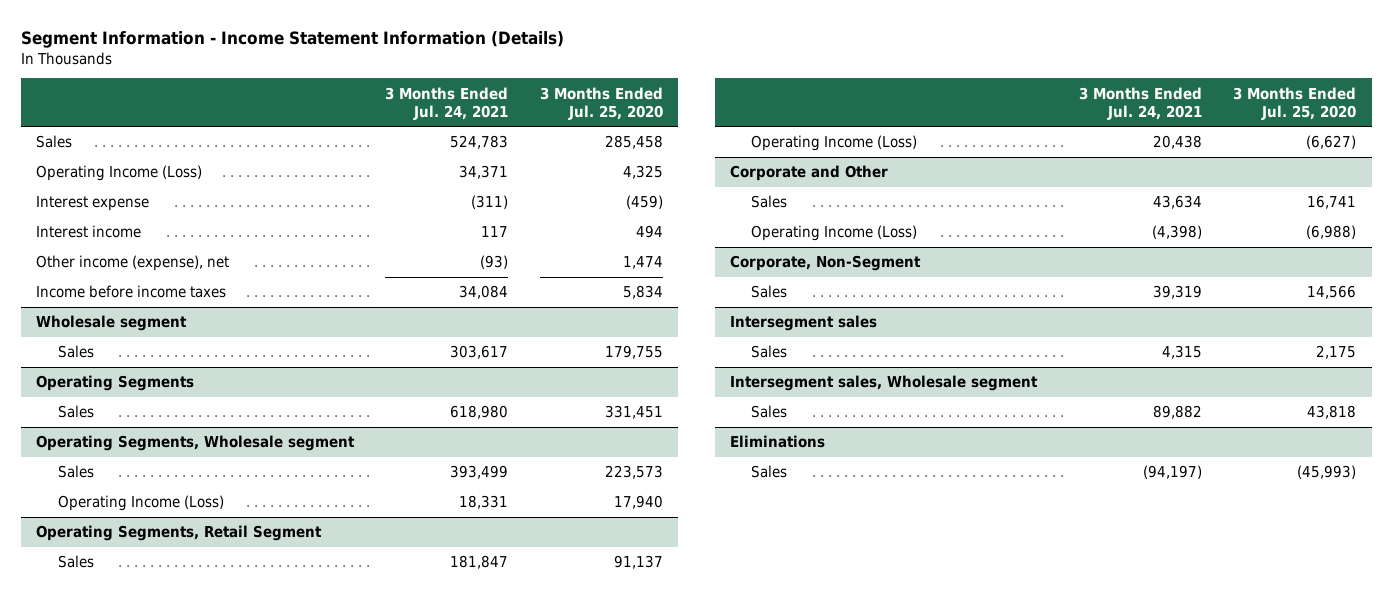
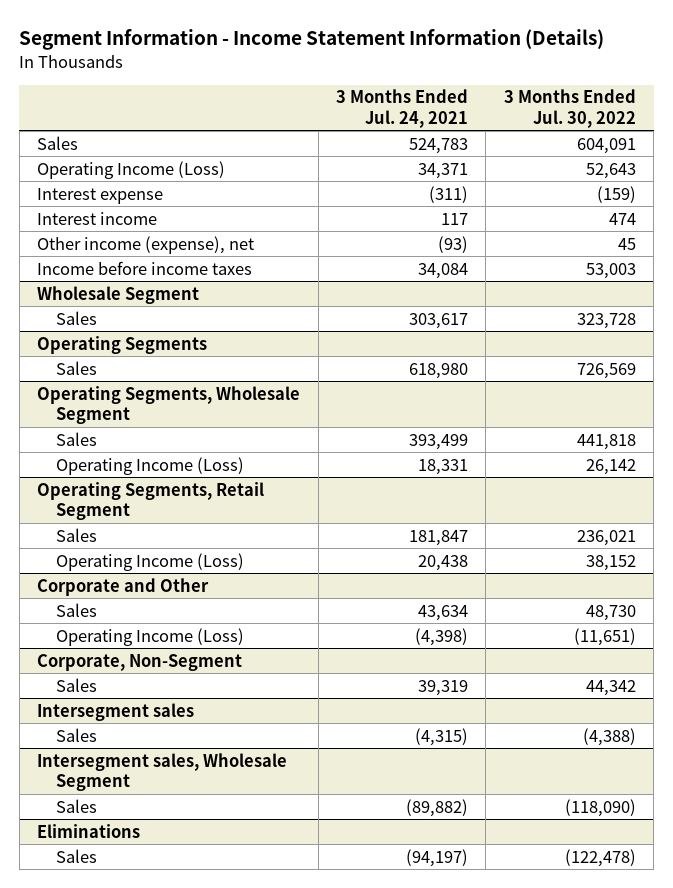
- | 3 Months Ended Jul. 24, 2021 | 3 Months Ended Jul. 25, 2020
+ | 3 Months Ended Jul. 24, 2021 | 3 Months Ended Jul. 30, 2022
- Wholesale segment
+ Wholesale Segment
- Operating Segments, Wholesale segment
+ Operating Segments, Wholesale Segment
@ Intersegment sales
- Sales | 4,315 | 2,175
- Intersegment sales, Wholesale segment
- Sales | 89,882 | 43,818
@ Intersegment sales
+ Sales | (4,315) | (4,388)
+ Intersegment sales, Wholesale Segment
+ Sales | (89,882) | (118,090)

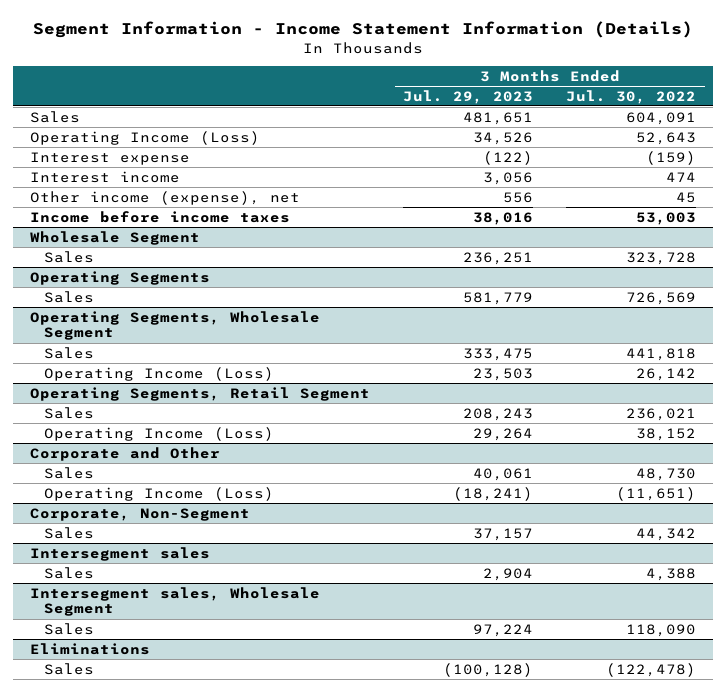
- | 3 Months Ended Jul. 24, 2021 | 3 Months Ended Jul. 30, 2022
+ | 3 Months Ended Jul. 29, 2023 | 3 Months Ended Jul. 30, 2022
@ Intersegment sales
- Sales | (4,315) | (4,388)
+ Sales | 2,904 | 4,388
@ Intersegment sales, Wholesale Segment
- Sales | (89,882) | (118,090)
+ Sales | 97,224 | 118,090

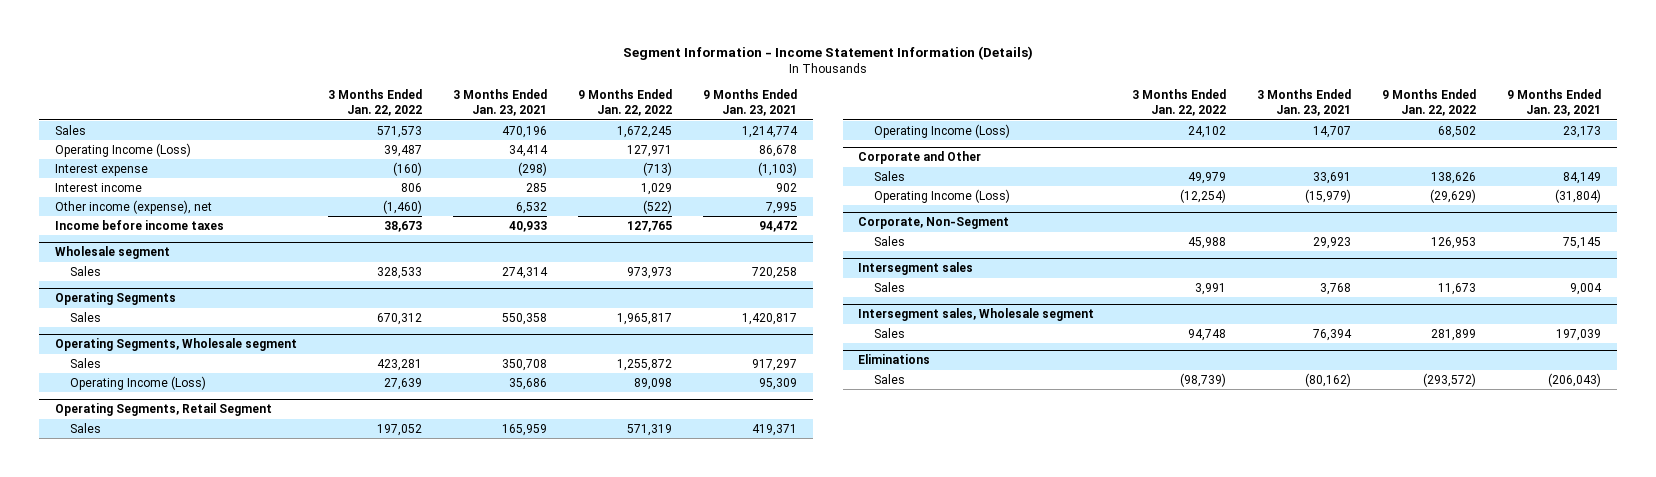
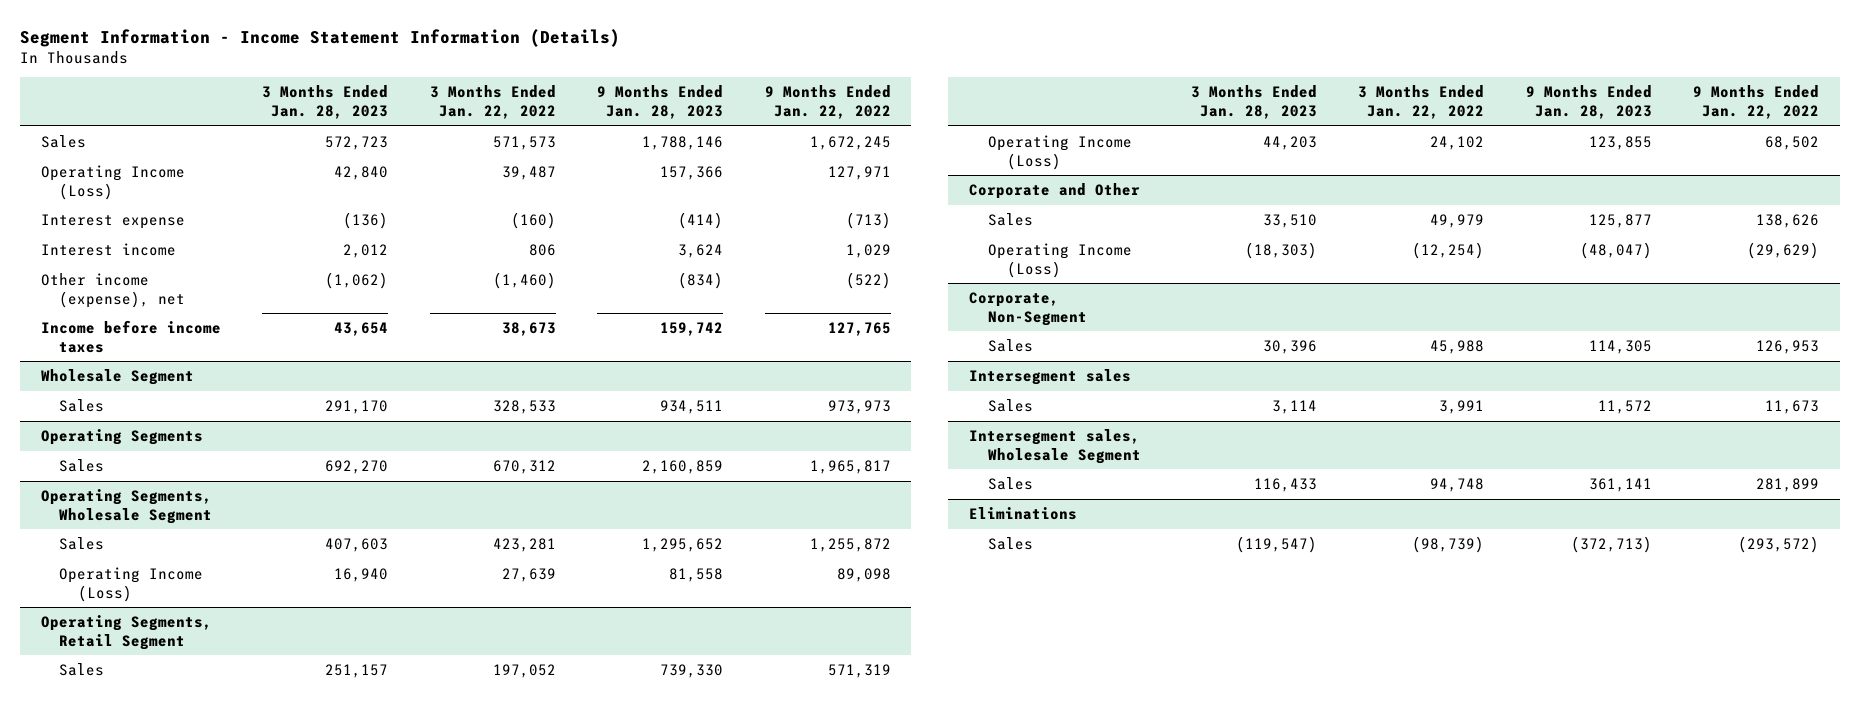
- | 3 Months Ended Jan. 22, 2022 | 3 Months Ended Jan. 23, 2021 | 9 Months Ended Jan. 22, 2022 | 9 Months Ended Jan. 23, 2021
+ | 3 Months Ended Jan. 28, 2023 | 3 Months Ended Jan. 22, 2022 | 9 Months Ended Jan. 28, 2023 | 9 Months Ended Jan. 22, 2022
- Wholesale segment
+ Wholesale Segment
- Operating Segments, Wholesale segment
+ Operating Segments, Wholesale Segment
- Intersegment sales, Wholesale segment
+ Intersegment sales, Wholesale Segment

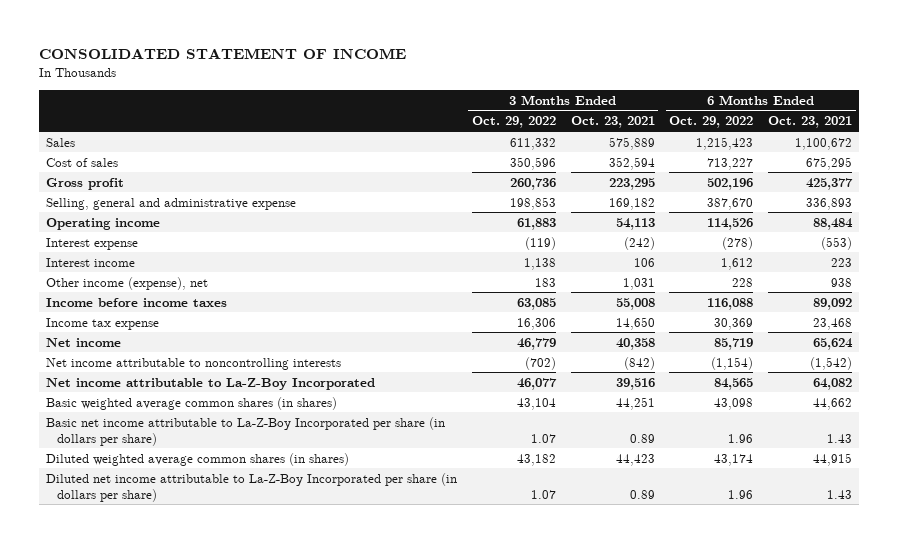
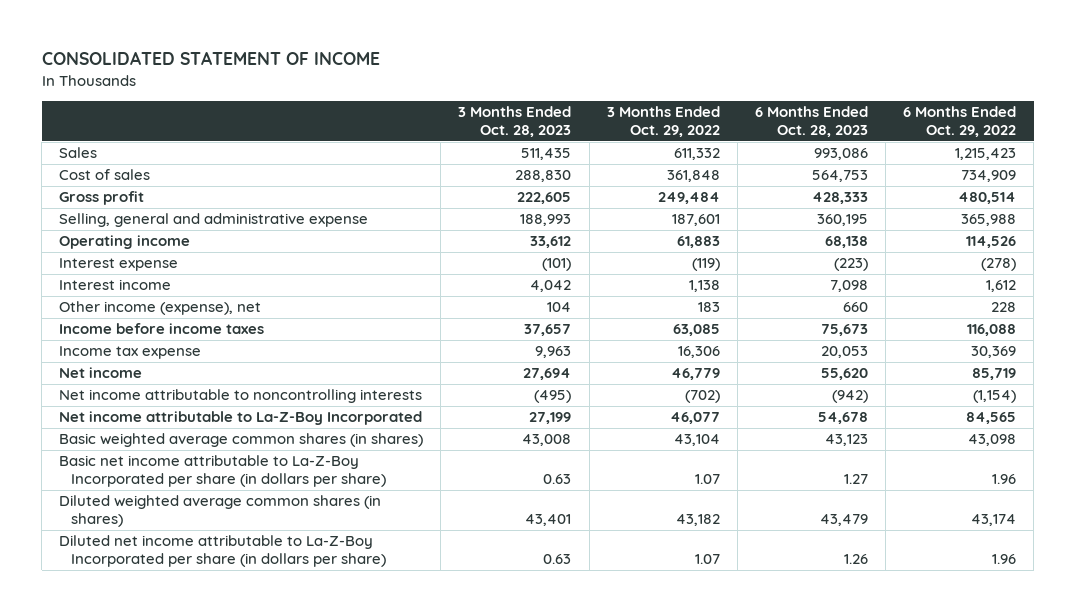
- | 3 Months Ended Oct. 29, 2022 | 3 Months Ended Oct. 23, 2021 | 6 Months Ended Oct. 29, 2022 | 6 Months Ended Oct. 23, 2021
+ | 3 Months Ended Oct. 28, 2023 | 3 Months Ended Oct. 29, 2022 | 6 Months Ended Oct. 28, 2023 | 6 Months Ended Oct. 29, 2022
- Cost of sales | 350,596 | 352,594 | 713,227 | 675,295
- Gross profit | 260,736 | 223,295 | 502,196 | 425,377
- Selling, general and administrative expense | 198,853 | 169,182 | 387,670 | 336,893
+ Cost of sales | 288,830 | 361,848 | 564,753 | 734,909
+ Gross profit | 222,605 | 249,484 | 428,333 | 480,514
+ Selling, general and administrative expense | 188,993 | 187,601 | 360,195 | 365,988

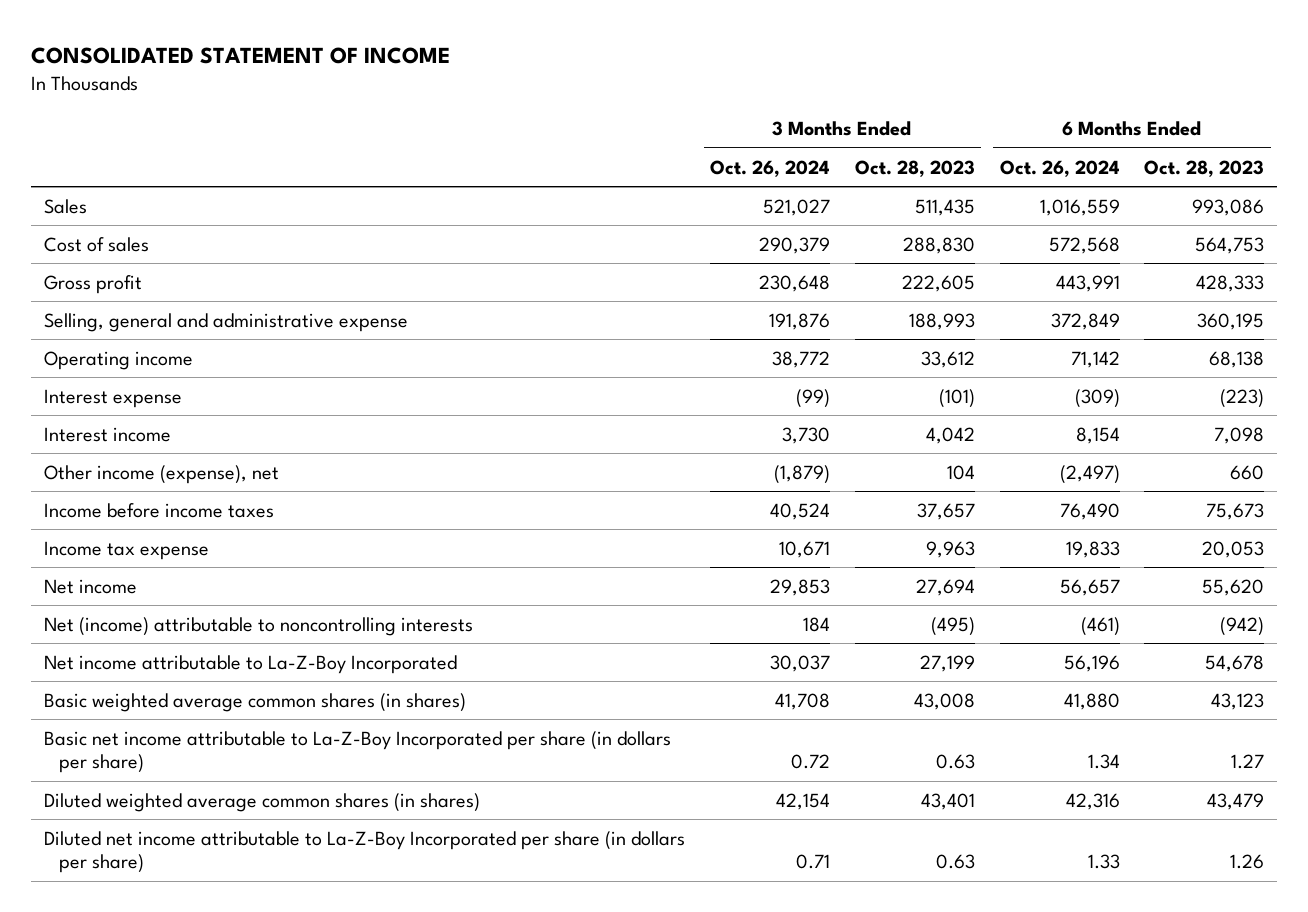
- | 3 Months Ended Oct. 28, 2023 | 3 Months Ended Oct. 29, 2022 | 6 Months Ended Oct. 28, 2023 | 6 Months Ended Oct. 29, 2022
+ | 3 Months Ended Oct. 26, 2024 | 3 Months Ended Oct. 28, 2023 | 6 Months Ended Oct. 26, 2024 | 6 Months Ended Oct. 28, 2023
- Net income attributable to noncontrolling interests | (495) | (702) | (942) | (1,154)
+ Net (income) attributable to noncontrolling interests | 184 | (495) | (461) | (942)

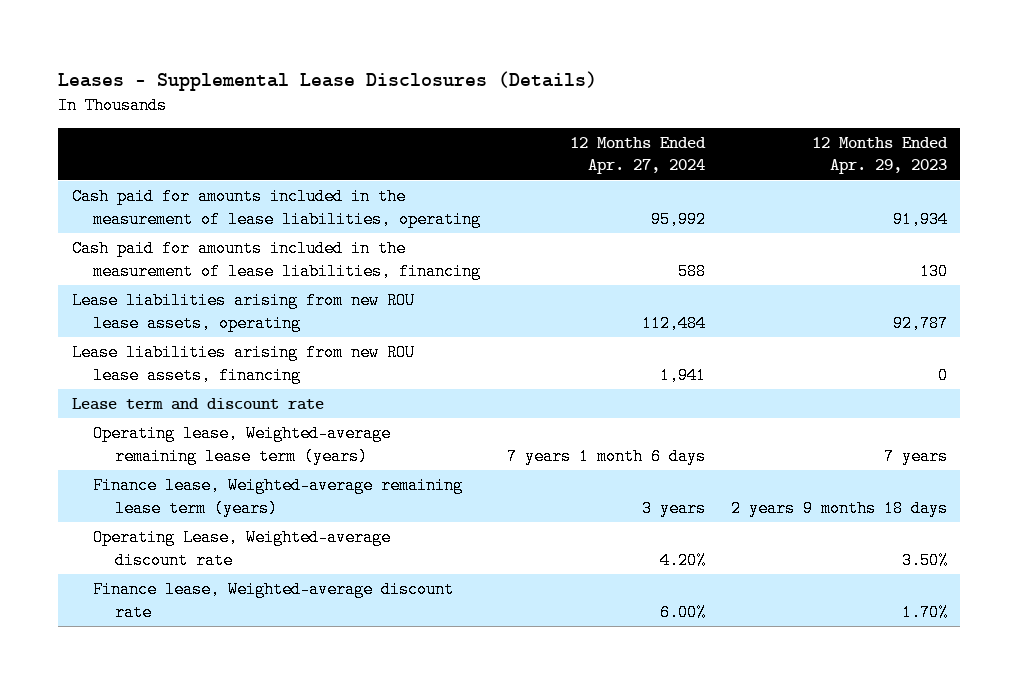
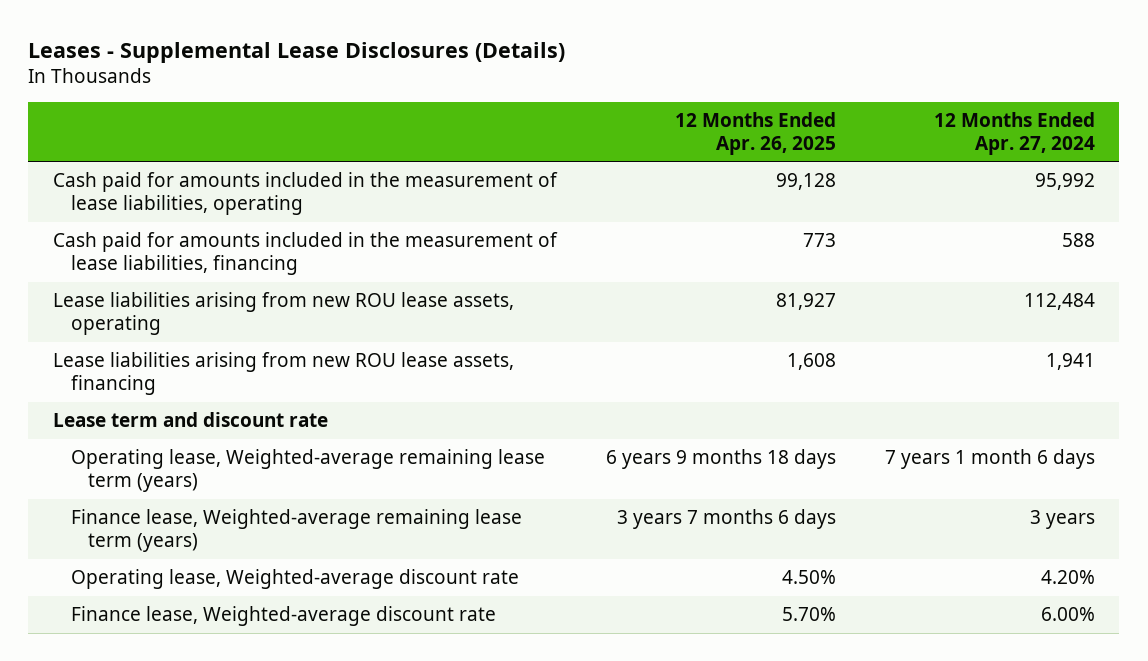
- | 12 Months Ended Apr. 27, 2024 | 12 Months Ended Apr. 29, 2023
+ | 12 Months Ended Apr. 26, 2025 | 12 Months Ended Apr. 27, 2024
- Operating Lease, Weighted-average discount rate | 4.20% | 3.50%
+ Operating lease, Weighted-average discount rate | 4.50% | 4.20%

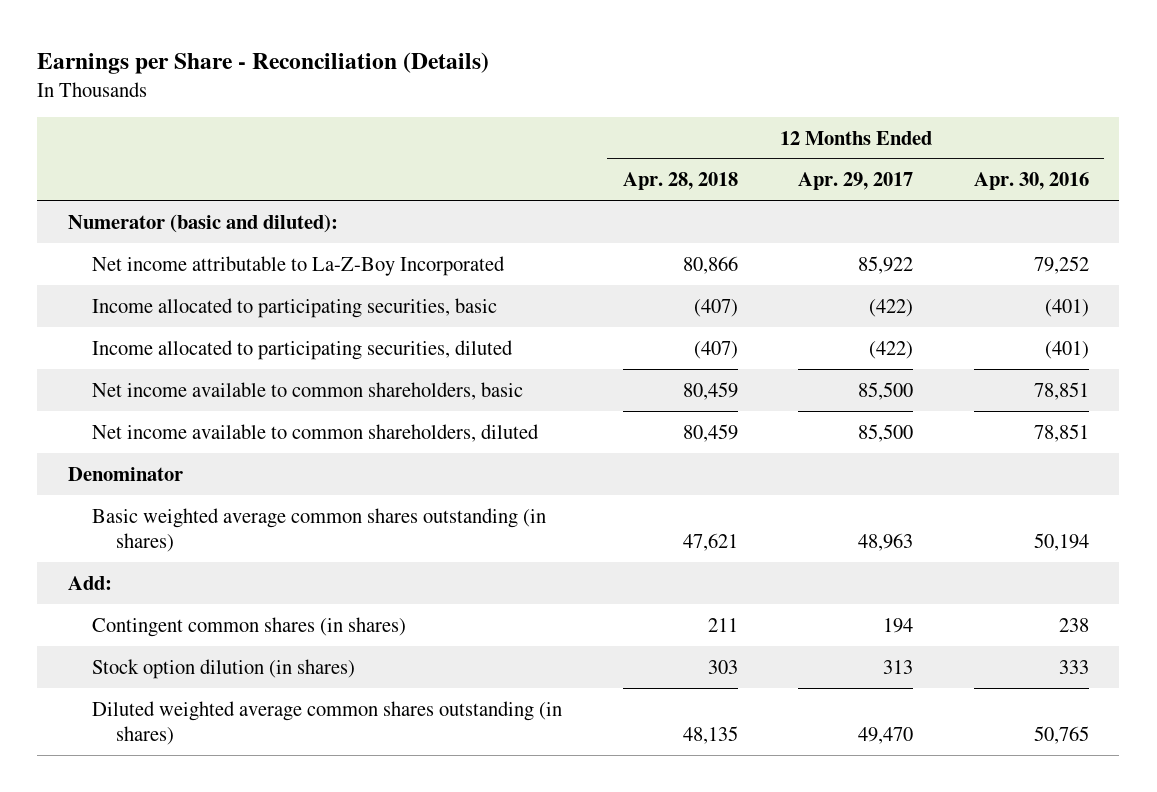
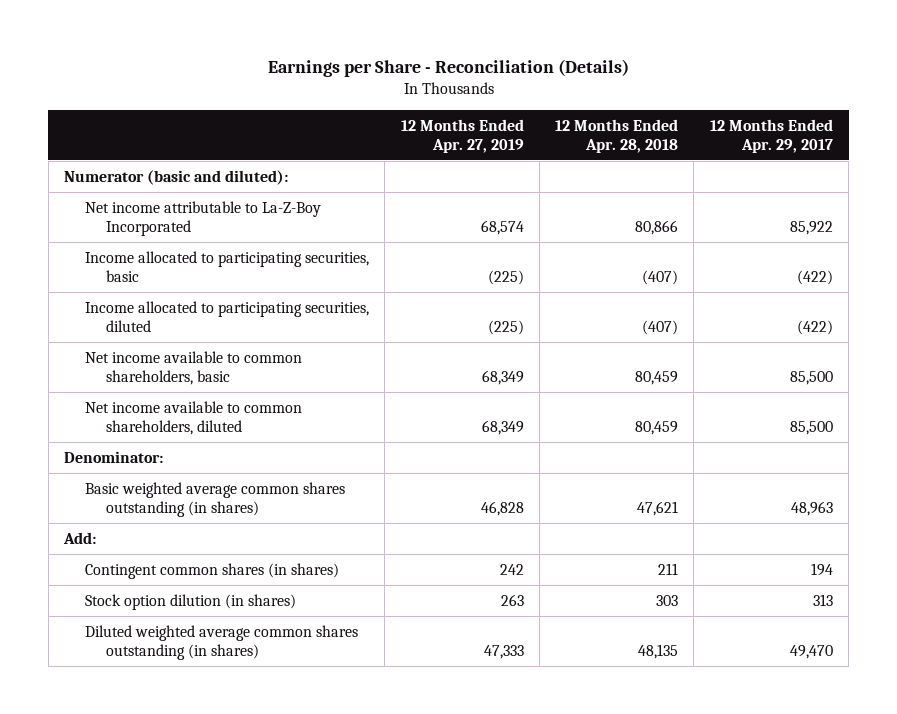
- | 12 Months Ended Apr. 28, 2018 | 12 Months Ended Apr. 29, 2017 | 12 Months Ended Apr. 30, 2016
+ | 12 Months Ended Apr. 27, 2019 | 12 Months Ended Apr. 28, 2018 | 12 Months Ended Apr. 29, 2017
- Denominator
+ Denominator:

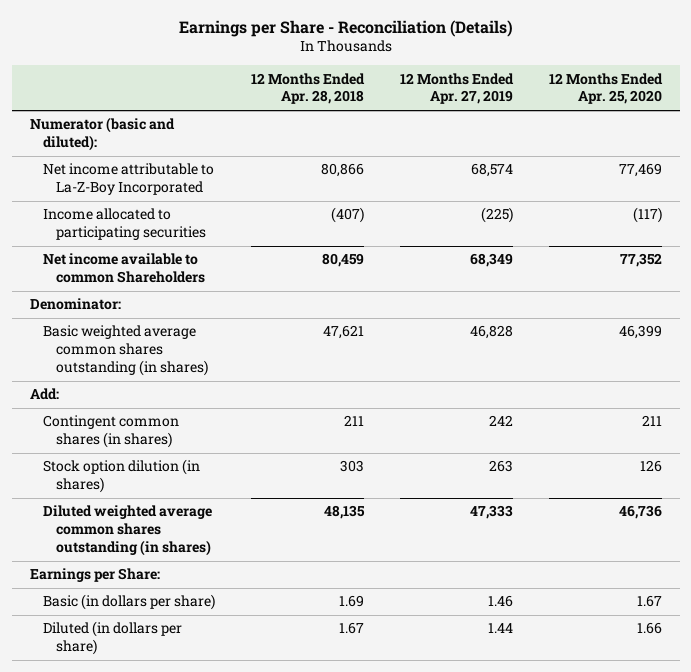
- | 12 Months Ended Apr. 27, 2019 | 12 Months Ended Apr. 28, 2018 | 12 Months Ended Apr. 29, 2017
+ | 12 Months Ended Apr. 28, 2018 | 12 Months Ended Apr. 27, 2019 | 12 Months Ended Apr. 25, 2020
- Income allocated to participating securities, basic | (225) | (407) | (422)
- Income allocated to participating securities, diluted | (225) | (407) | (422)
- Net income available to common shareholders, basic | 68,349 | 80,459 | 85,500
- Net income available to common shareholders, diluted | 68,349 | 80,459 | 85,500
+ Income allocated to participating securities | (407) | (225) | (117)
+ Net income available to common Shareholders | 80,459 | 68,349 | 77,352
+ Earnings per Share:
+ Basic (in dollars per share) | 1.69 | 1.46 | 1.67
+ Diluted (in dollars per share) | 1.67 | 1.44 | 1.66

